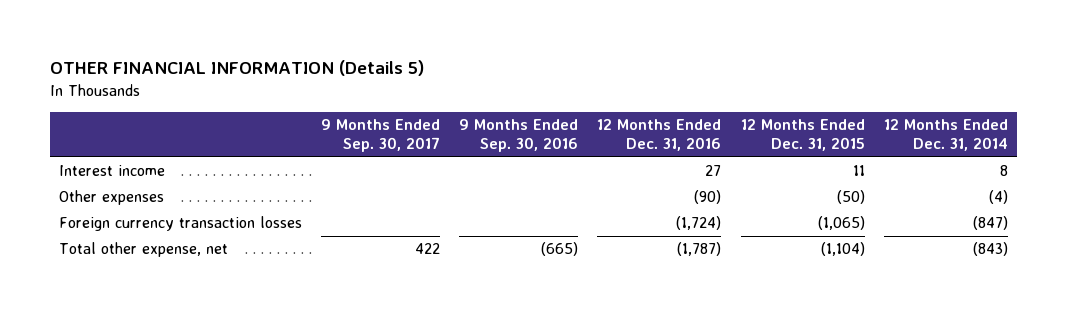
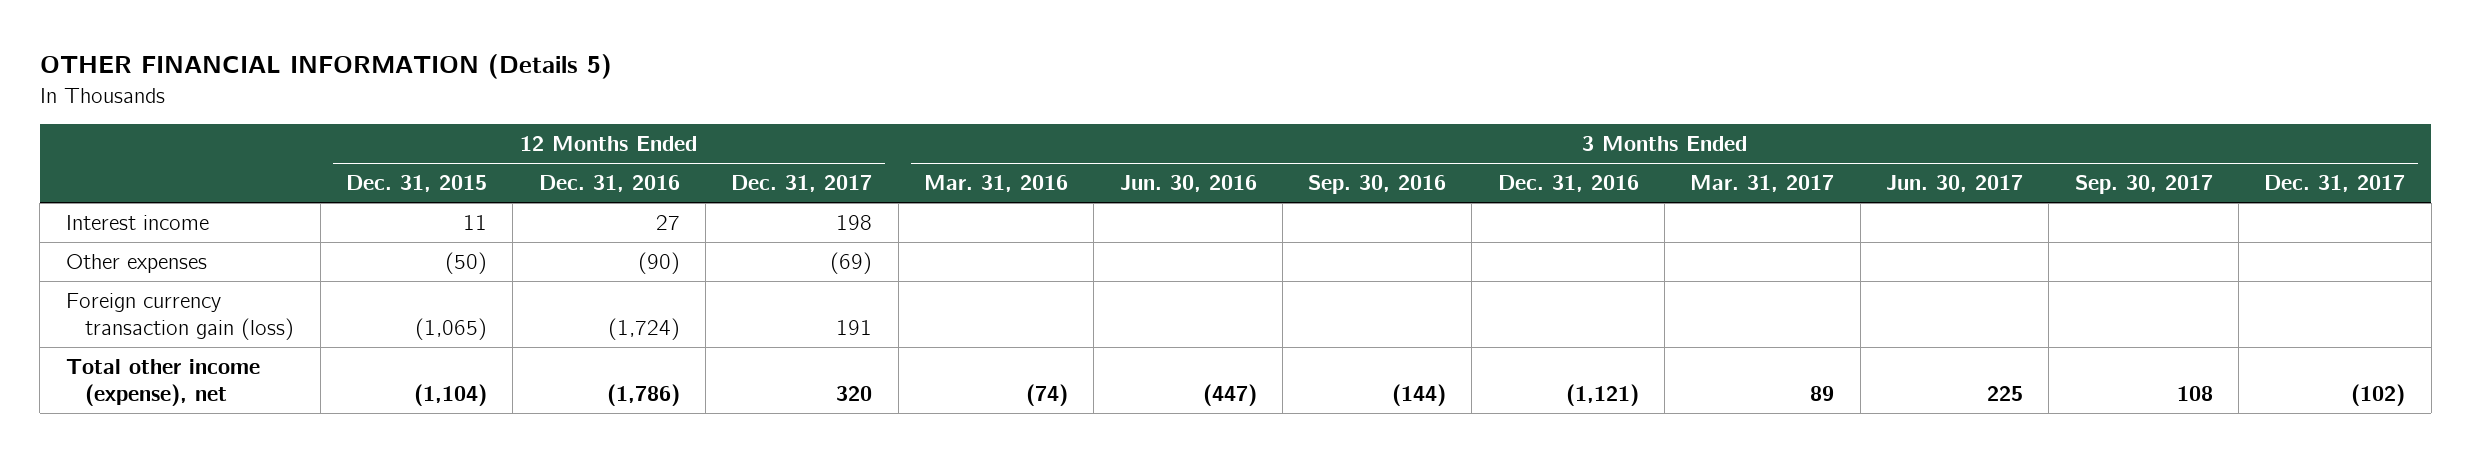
- | 9 Months Ended Sep. 30, 2017 | 9 Months Ended Sep. 30, 2016 | 12 Months Ended Dec. 31, 2016 | 12 Months Ended Dec. 31, 2015 | 12 Months Ended Dec. 31, 2014
+ | 12 Months Ended Dec. 31, 2015 | 12 Months Ended Dec. 31, 2016 | 12 Months Ended Dec. 31, 2017 | 3 Months Ended Mar. 31, 2016 | 3 Months Ended Jun. 30, 2016 | 3 Months Ended Sep. 30, 2016 | 3 Months Ended Dec. 31, 2016 | 3 Months Ended Mar. 31, 2017 | 3 Months Ended Jun. 30, 2017 | 3 Months Ended Sep. 30, 2017 | 3 Months Ended Dec. 31, 2017
- Foreign currency transaction losses | | | (1,724) | (1,065) | (847)
- Total other expense, net | 422 | (665) | (1,787) | (1,104) | (843)
+ Foreign currency transaction gain (loss) | (1,065) | (1,724) | 191 | | | | | | | |
+ Total other income (expense), net | (1,104) | (1,786) | 320 | (74) | (447) | (144) | (1,121) | 89 | 225 | 108 | (102)

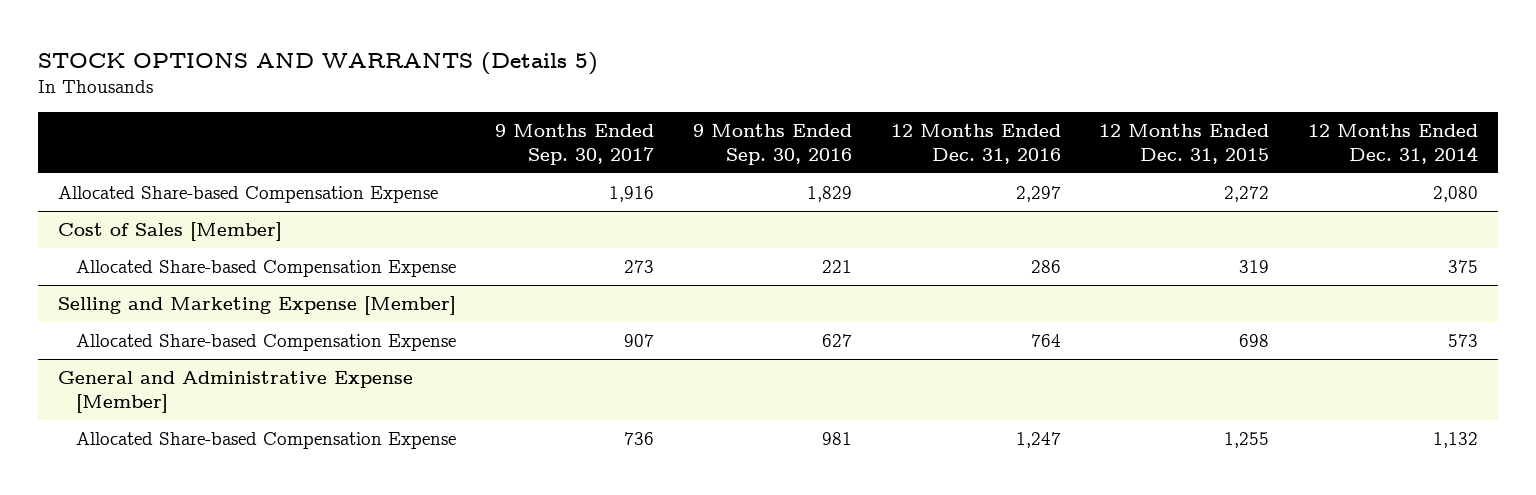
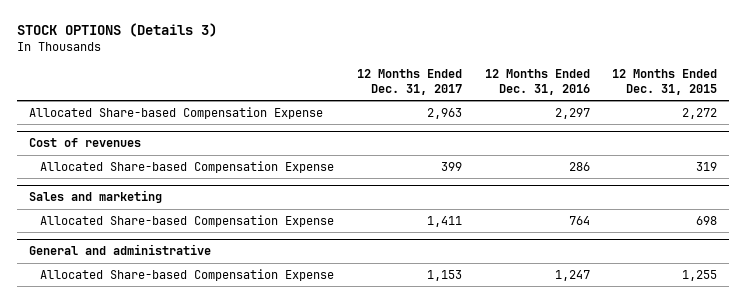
- STOCK OPTIONS AND WARRANTS (Details 5)
+ STOCK OPTIONS (Details 3)
- | 9 Months Ended Sep. 30, 2017 | 9 Months Ended Sep. 30, 2016 | 12 Months Ended Dec. 31, 2016 | 12 Months Ended Dec. 31, 2015 | 12 Months Ended Dec. 31, 2014
+ | 12 Months Ended Dec. 31, 2017 | 12 Months Ended Dec. 31, 2016 | 12 Months Ended Dec. 31, 2015
- Cost of Sales [Member]
+ Cost of revenues
- Selling and Marketing Expense [Member]
+ Sales and marketing
- General and Administrative Expense [Member]
+ General and administrative

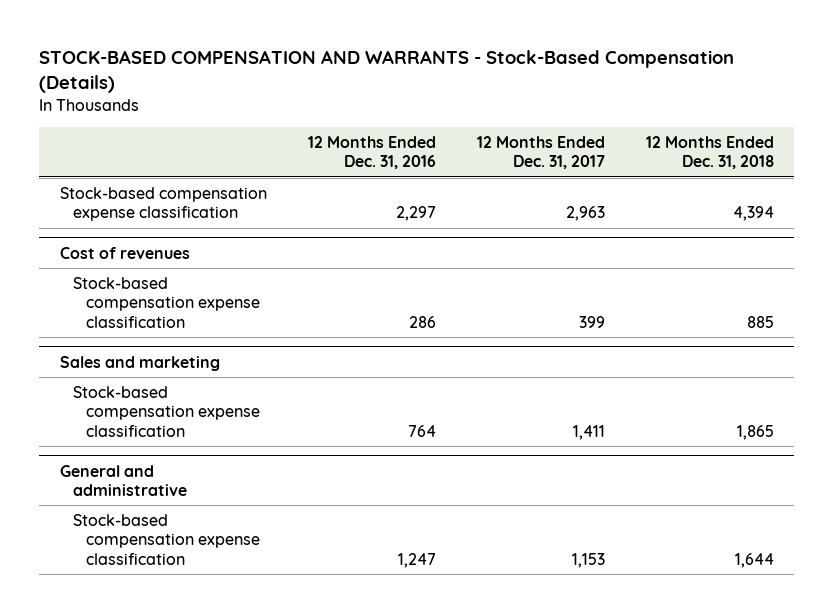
- STOCK OPTIONS (Details 3)
+ STOCK-BASED COMPENSATION AND WARRANTS - Stock-Based Compensation (Details)
- | 12 Months Ended Dec. 31, 2017 | 12 Months Ended Dec. 31, 2016 | 12 Months Ended Dec. 31, 2015
+ | 12 Months Ended Dec. 31, 2016 | 12 Months Ended Dec. 31, 2017 | 12 Months Ended Dec. 31, 2018
- Allocated Share-based Compensation Expense | 2,963 | 2,297 | 2,272
+ Stock-based compensation expense classification | 2,297 | 2,963 | 4,394
@ Cost of revenues
- Allocated Share-based Compensation Expense | 399 | 286 | 319
+ Stock-based compensation expense classification | 286 | 399 | 885
@ Sales and marketing
- Allocated Share-based Compensation Expense | 1,411 | 764 | 698
+ Stock-based compensation expense classification | 764 | 1,411 | 1,865
@ General and administrative
- Allocated Share-based Compensation Expense | 1,153 | 1,247 | 1,255
+ Stock-based compensation expense classification | 1,247 | 1,153 | 1,644

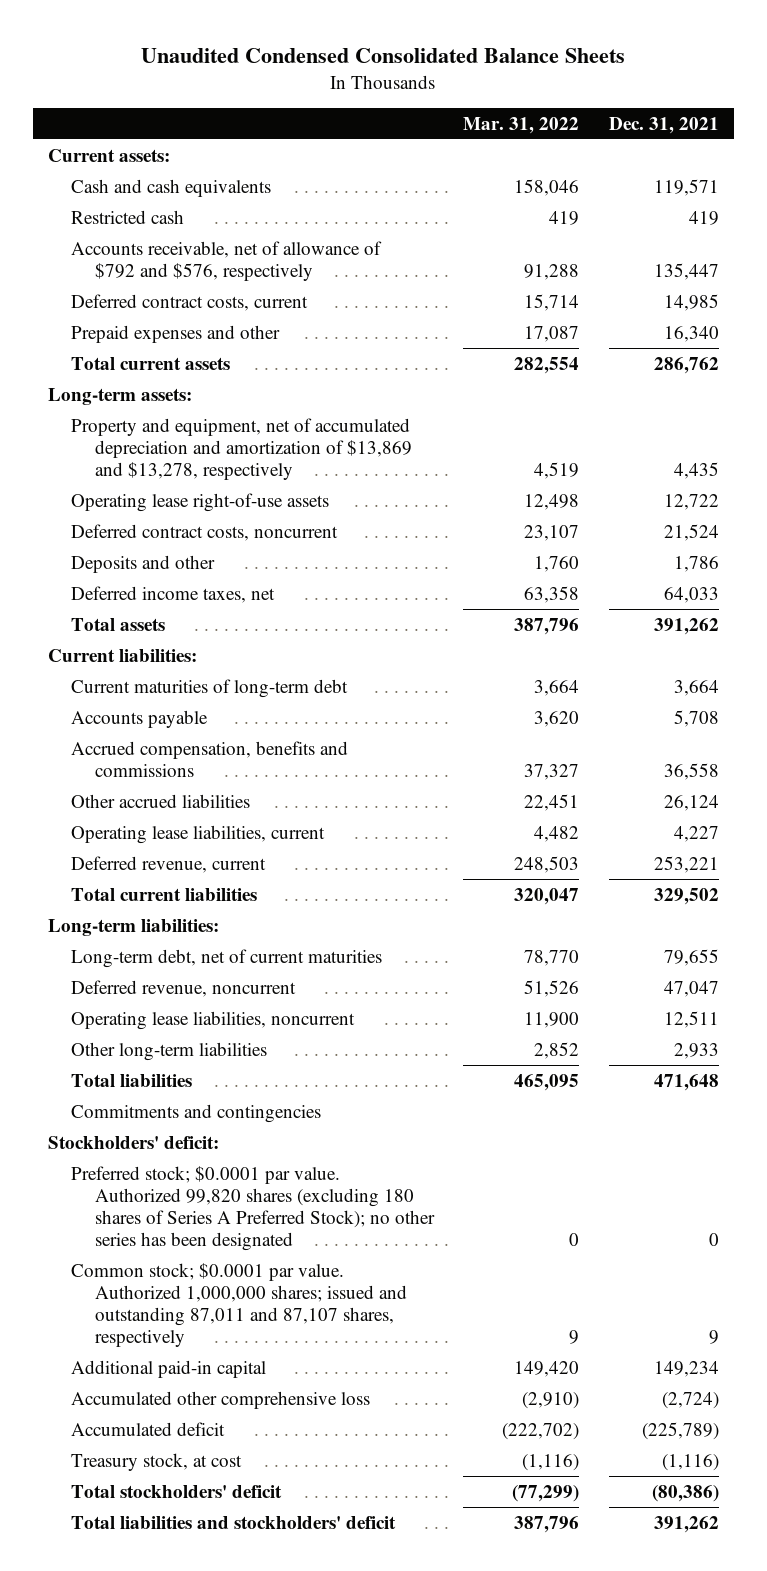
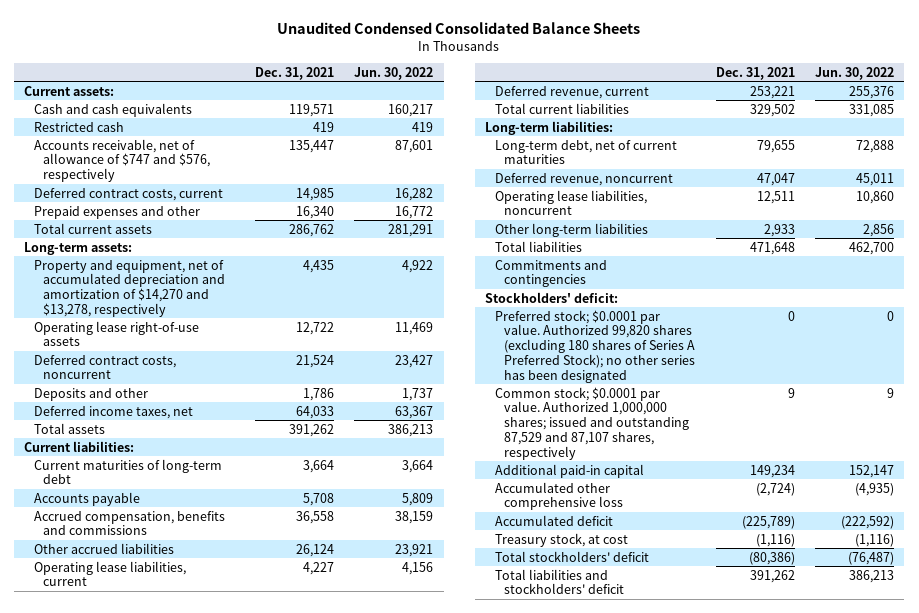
- | Mar. 31, 2022 | Dec. 31, 2021
+ | Dec. 31, 2021 | Jun. 30, 2022
- Accounts receivable, net of allowance of $792 and $576, respectively | 91,288 | 135,447
+ Accounts receivable, net of allowance of $747 and $576, respectively | 135,447 | 87,601
- Property and equipment, net of accumulated depreciation and amortization of $13,869 and $13,278, respectively | 4,519 | 4,435
+ Property and equipment, net of accumulated depreciation and amortization of $14,270 and $13,278, respectively | 4,435 | 4,922
- Common stock; $0.0001 par value. Authorized 1,000,000 shares; issued and outstanding 87,011 and 87,107 shares, respectively | 9 | 9
+ Common stock; $0.0001 par value. Authorized 1,000,000 shares; issued and outstanding 87,529 and 87,107 shares, respectively | 9 | 9

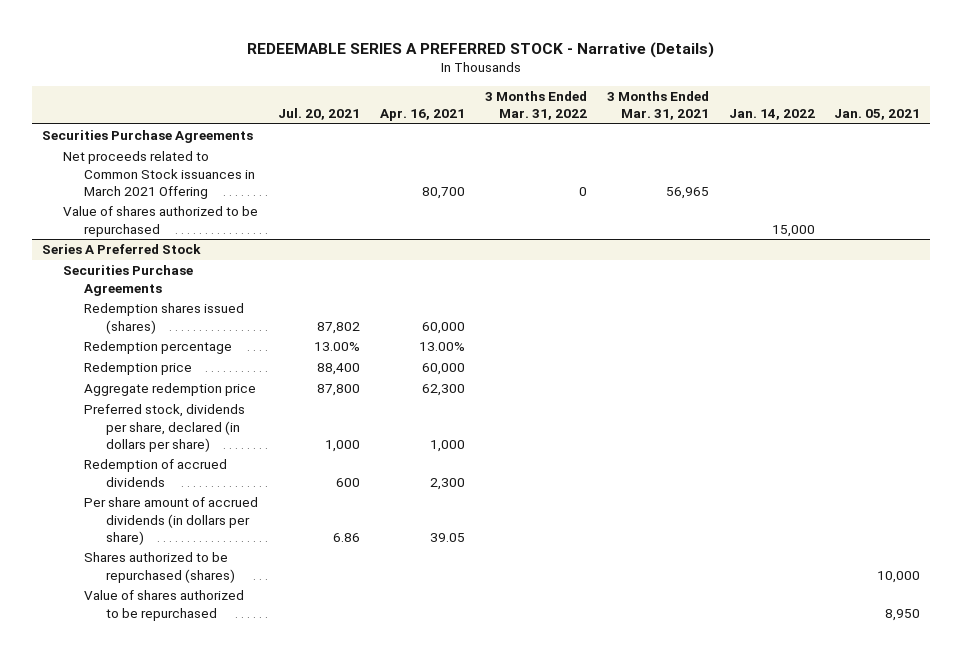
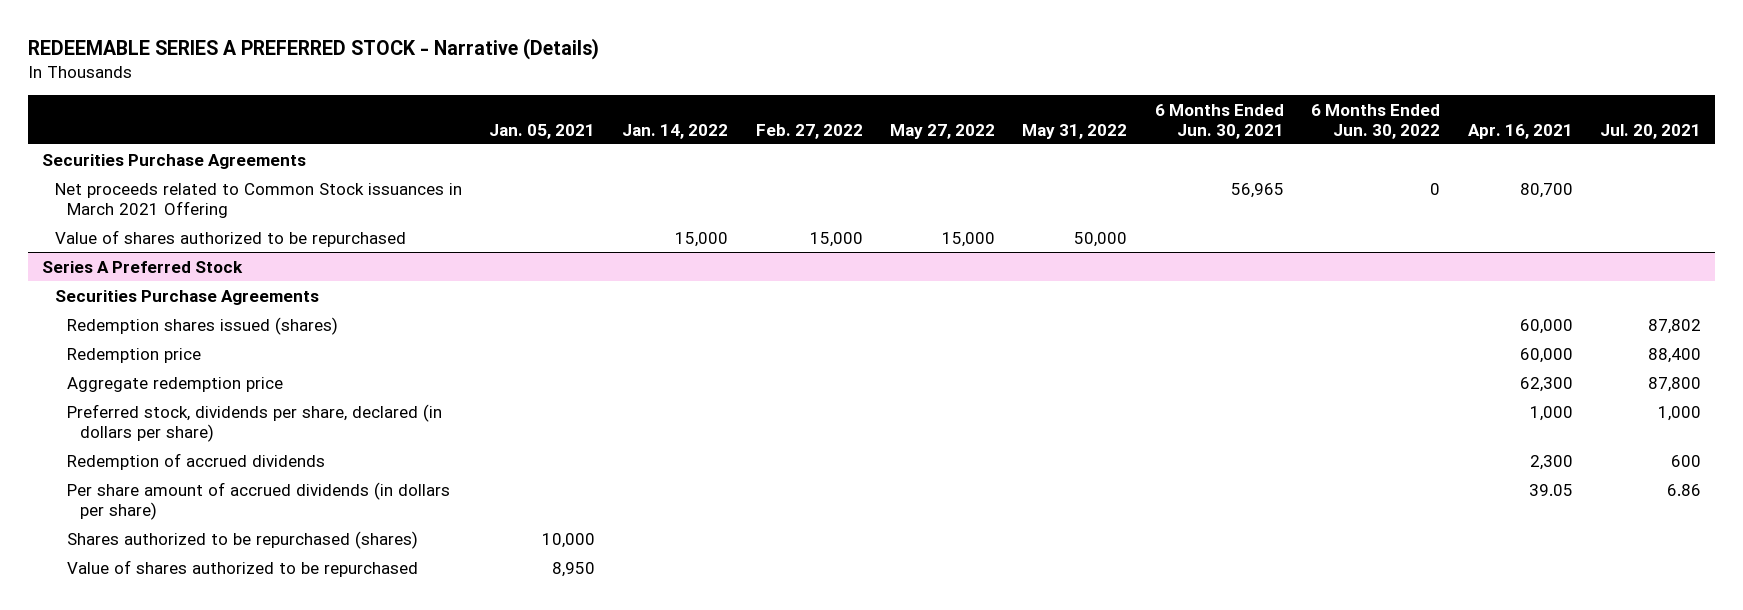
- | Jul. 20, 2021 | Apr. 16, 2021 | 3 Months Ended Mar. 31, 2022 | 3 Months Ended Mar. 31, 2021 | Jan. 14, 2022 | Jan. 05, 2021
+ | Jan. 05, 2021 | Jan. 14, 2022 | Feb. 27, 2022 | May 27, 2022 | May 31, 2022 | 6 Months Ended Jun. 30, 2021 | 6 Months Ended Jun. 30, 2022 | Apr. 16, 2021 | Jul. 20, 2021
@ Series A Preferred Stock
- Redemption percentage | 13.00% | 13.00% | | | |

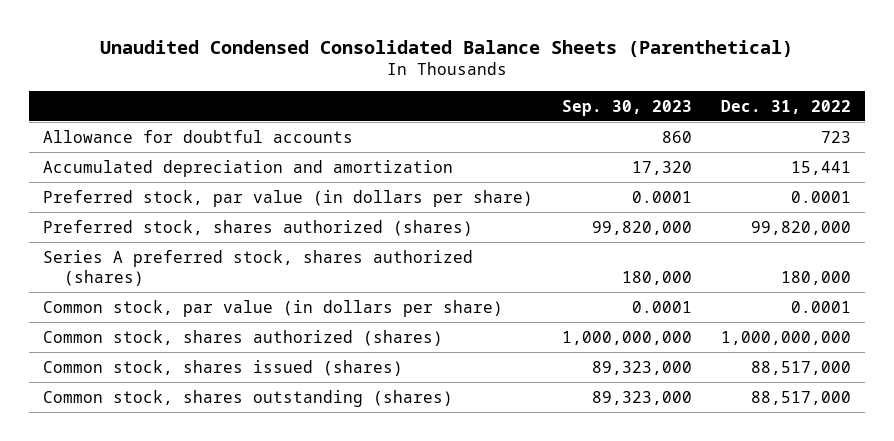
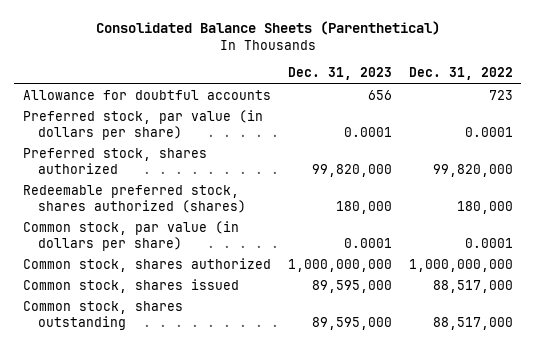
- Unaudited Condensed Consolidated Balance Sheets (Parenthetical)
+ Consolidated Balance Sheets (Parenthetical)
- | Sep. 30, 2023 | Dec. 31, 2022
+ | Dec. 31, 2023 | Dec. 31, 2022
- Accumulated depreciation and amortization | 17,320 | 15,441
- Preferred stock, shares authorized (shares) | 99,820,000 | 99,820,000
- Series A preferred stock, shares authorized (shares) | 180,000 | 180,000
+ Preferred stock, shares authorized | 99,820,000 | 99,820,000
+ Redeemable preferred stock, shares authorized (shares) | 180,000 | 180,000
- Common stock, shares authorized (shares) | 1,000,000,000 | 1,000,000,000
- Common stock, shares issued (shares) | 89,323,000 | 88,517,000
- Common stock, shares outstanding (shares) | 89,323,000 | 88,517,000
+ Common stock, shares authorized | 1,000,000,000 | 1,000,000,000
+ Common stock, shares issued | 89,595,000 | 88,517,000
+ Common stock, shares outstanding | 89,595,000 | 88,517,000

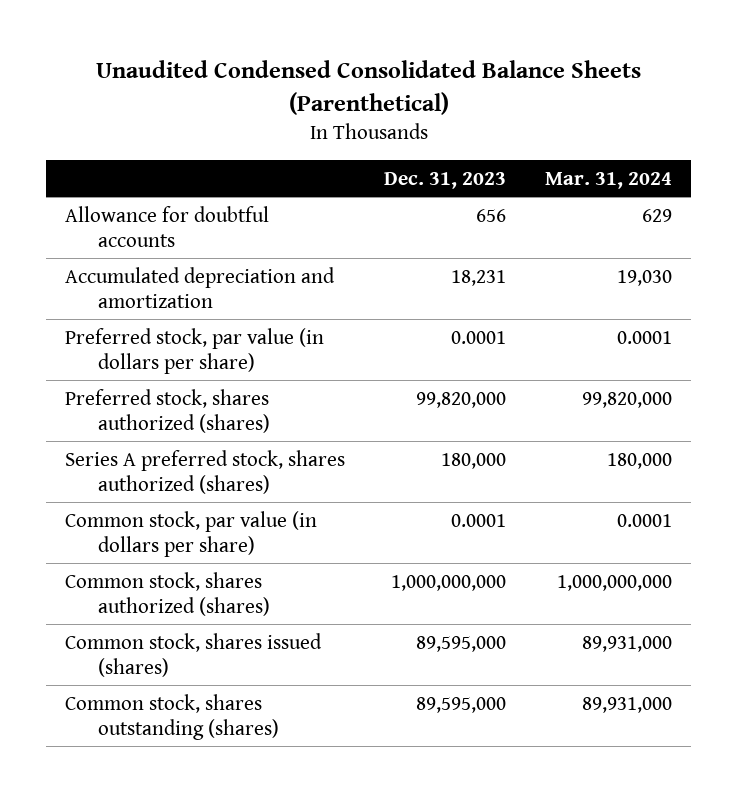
- Consolidated Balance Sheets (Parenthetical)
+ Unaudited Condensed Consolidated Balance Sheets (Parenthetical)
- | Dec. 31, 2023 | Dec. 31, 2022
+ | Dec. 31, 2023 | Mar. 31, 2024
+ Accumulated depreciation and amortization | 18,231 | 19,030
- Preferred stock, shares authorized | 99,820,000 | 99,820,000
- Redeemable preferred stock, shares authorized (shares) | 180,000 | 180,000
+ Preferred stock, shares authorized (shares) | 99,820,000 | 99,820,000
+ Series A preferred stock, shares authorized (shares) | 180,000 | 180,000
- Common stock, shares authorized | 1,000,000,000 | 1,000,000,000
- Common stock, shares issued | 89,595,000 | 88,517,000
- Common stock, shares outstanding | 89,595,000 | 88,517,000
+ Common stock, shares authorized (shares) | 1,000,000,000 | 1,000,000,000
+ Common stock, shares issued (shares) | 89,595,000 | 89,931,000
+ Common stock, shares outstanding (shares) | 89,595,000 | 89,931,000

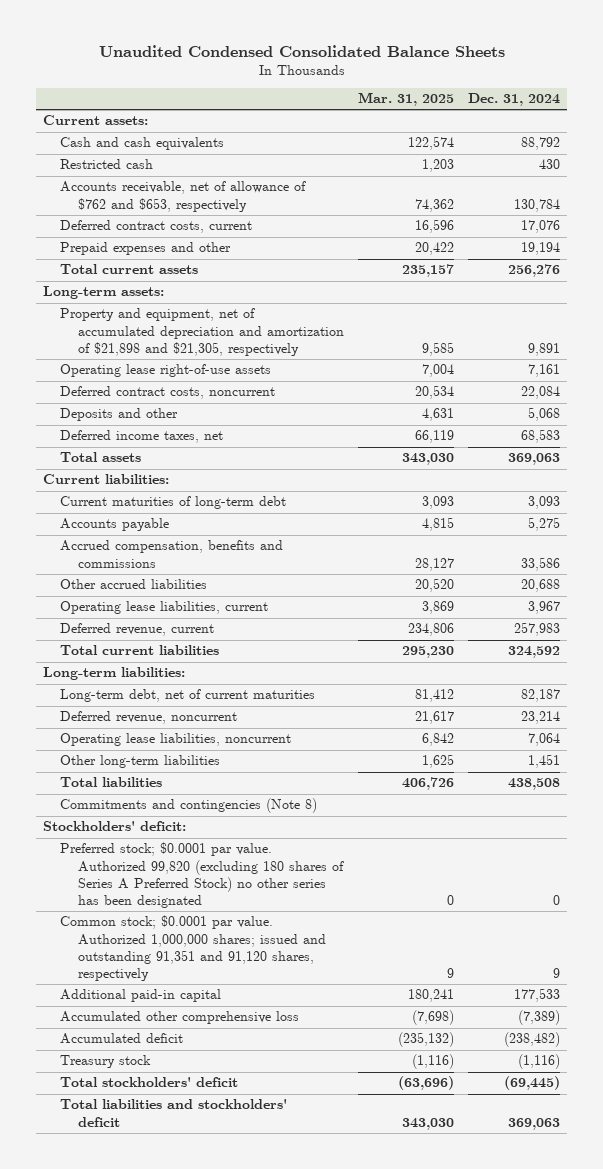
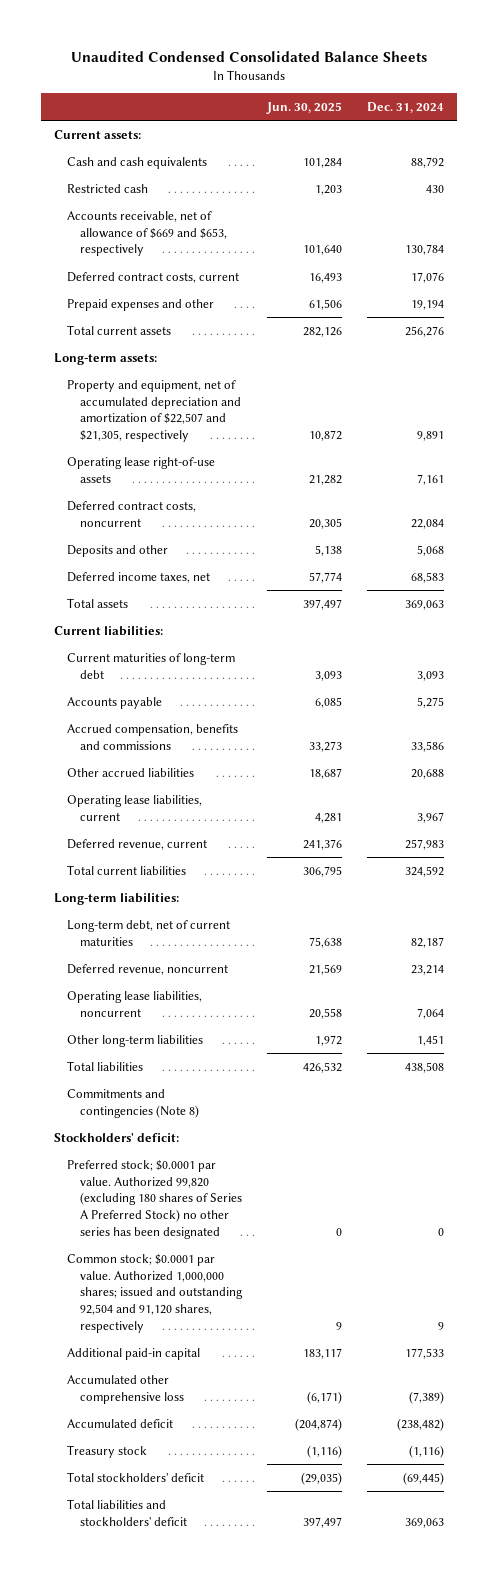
- | Mar. 31, 2025 | Dec. 31, 2024
+ | Jun. 30, 2025 | Dec. 31, 2024
- Accounts receivable, net of allowance of $762 and $653, respectively | 74,362 | 130,784
+ Accounts receivable, net of allowance of $669 and $653, respectively | 101,640 | 130,784
- Property and equipment, net of accumulated depreciation and amortization of $21,898 and $21,305, respectively | 9,585 | 9,891
+ Property and equipment, net of accumulated depreciation and amortization of $22,507 and $21,305, respectively | 10,872 | 9,891
- Common stock; $0.0001 par value. Authorized 1,000,000 shares; issued and outstanding 91,351 and 91,120 shares, respectively | 9 | 9
+ Common stock; $0.0001 par value. Authorized 1,000,000 shares; issued and outstanding 92,504 and 91,120 shares, respectively | 9 | 9

